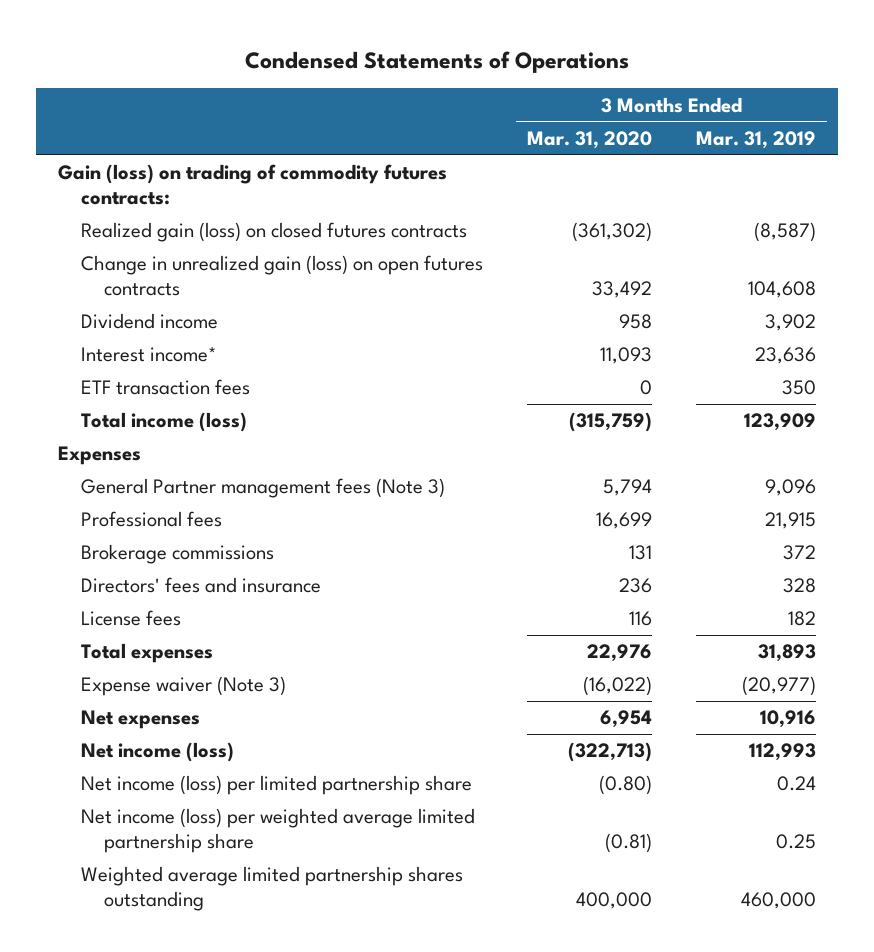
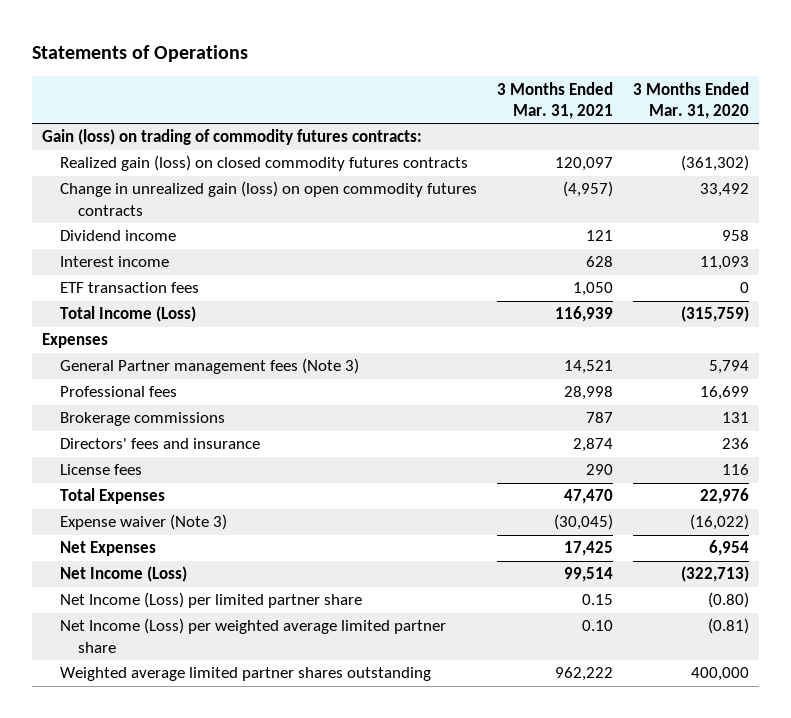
- Condensed Statements of Operations
+ Statements of Operations
- | 3 Months Ended Mar. 31, 2020 | 3 Months Ended Mar. 31, 2019
+ | 3 Months Ended Mar. 31, 2021 | 3 Months Ended Mar. 31, 2020
- Realized gain (loss) on closed futures contracts | (361,302) | (8,587)
- Change in unrealized gain (loss) on open futures contracts | 33,492 | 104,608
+ Realized gain (loss) on closed commodity futures contracts | 120,097 | (361,302)
+ Change in unrealized gain (loss) on open commodity futures contracts | (4,957) | 33,492
- Interest income* | 11,093 | 23,636
+ Interest income | 628 | 11,093
- Total income (loss) | (315,759) | 123,909
+ Total Income (Loss) | 116,939 | (315,759)
- Total expenses | 22,976 | 31,893
+ Total Expenses | 47,470 | 22,976
- Net expenses | 6,954 | 10,916
- Net income (loss) | (322,713) | 112,993
- Net income (loss) per limited partnership share | (0.80) | 0.24
- Net income (loss) per weighted average limited partnership share | (0.81) | 0.25
- Weighted average limited partnership shares outstanding | 400,000 | 460,000
+ Net Expenses | 17,425 | 6,954
+ Net Income (Loss) | 99,514 | (322,713)
+ Net Income (Loss) per limited partner share | 0.15 | (0.80)
+ Net Income (Loss) per weighted average limited partner share | 0.10 | (0.81)
+ Weighted average limited partner shares outstanding | 962,222 | 400,000

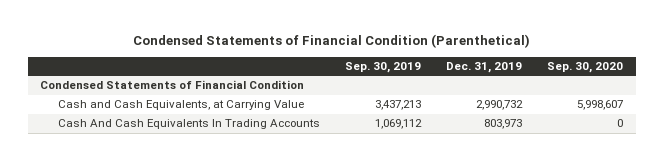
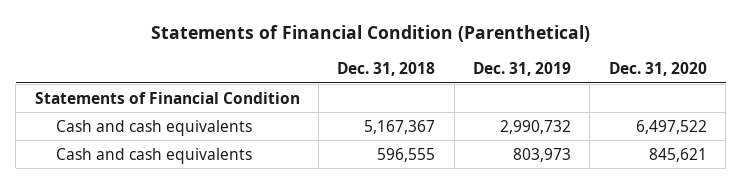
- Condensed Statements of Financial Condition (Parenthetical)
+ Statements of Financial Condition (Parenthetical)
- | Sep. 30, 2019 | Dec. 31, 2019 | Sep. 30, 2020
+ | Dec. 31, 2018 | Dec. 31, 2019 | Dec. 31, 2020
- Condensed Statements of Financial Condition
- Cash and Cash Equivalents, at Carrying Value | 3,437,213 | 2,990,732 | 5,998,607
- Cash And Cash Equivalents In Trading Accounts | 1,069,112 | 803,973 | 0
+ Statements of Financial Condition
+ Cash and cash equivalents | 5,167,367 | 2,990,732 | 6,497,522
+ Cash and cash equivalents | 596,555 | 803,973 | 845,621

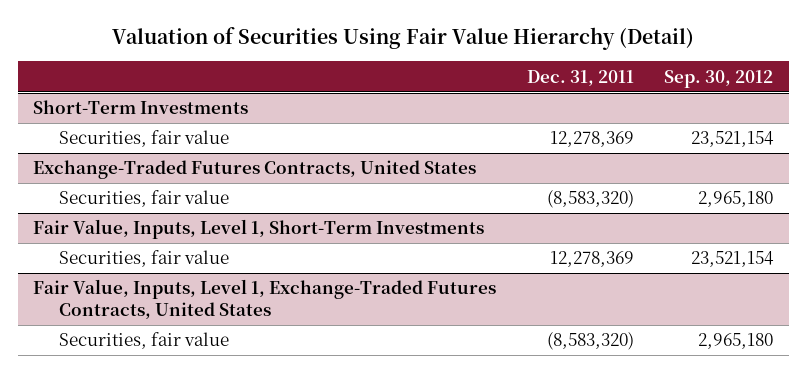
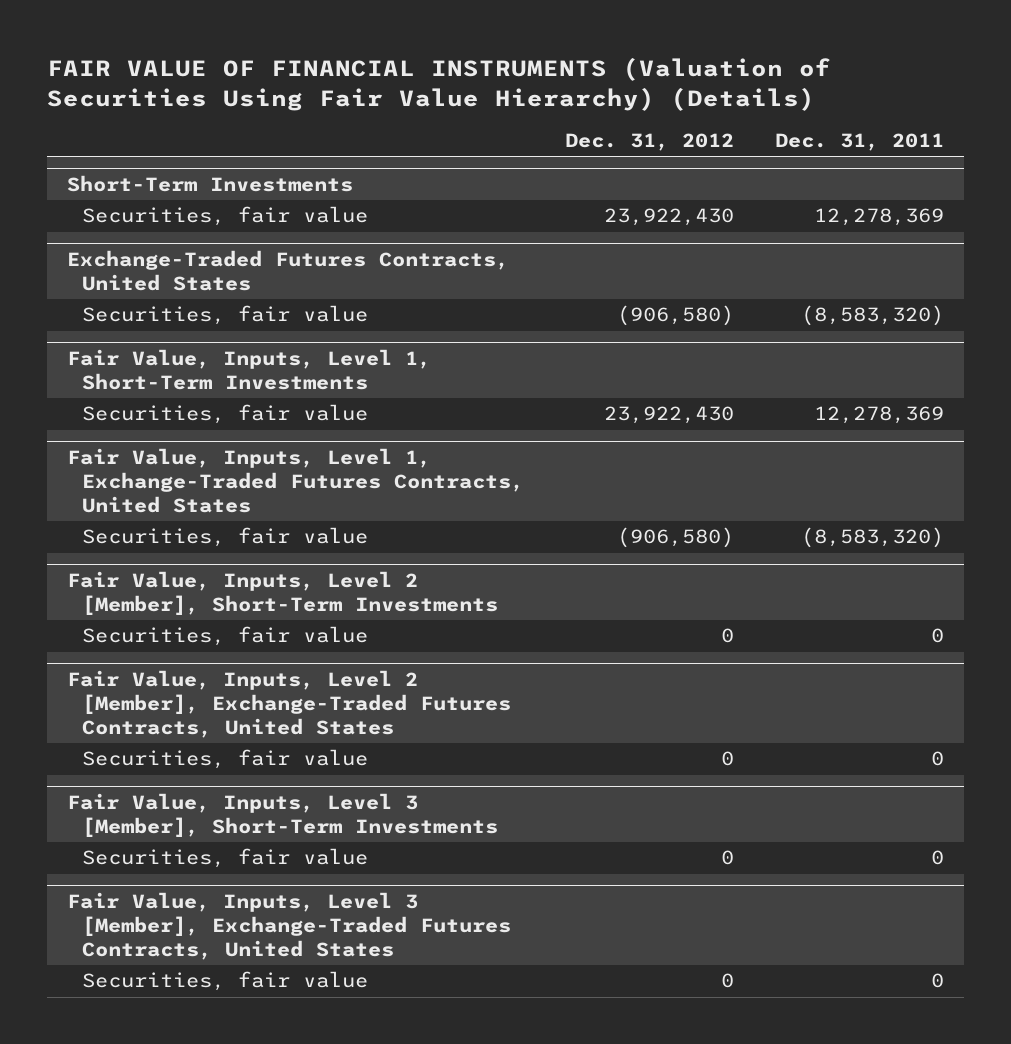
- Valuation of Securities Using Fair Value Hierarchy (Detail)
+ FAIR VALUE OF FINANCIAL INSTRUMENTS (Valuation of Securities Using Fair Value Hierarchy) (Details)
- | Dec. 31, 2011 | Sep. 30, 2012
+ | Dec. 31, 2012 | Dec. 31, 2011
+ Fair Value, Inputs, Level 2 [Member], Short-Term Investments
+ Securities, fair value | 0 | 0
+ Fair Value, Inputs, Level 2 [Member], Exchange-Traded Futures Contracts, United States
+ Securities, fair value | 0 | 0
+ Fair Value, Inputs, Level 3 [Member], Short-Term Investments
+ Securities, fair value | 0 | 0
+ Fair Value, Inputs, Level 3 [Member], Exchange-Traded Futures Contracts, United States
+ Securities, fair value | 0 | 0

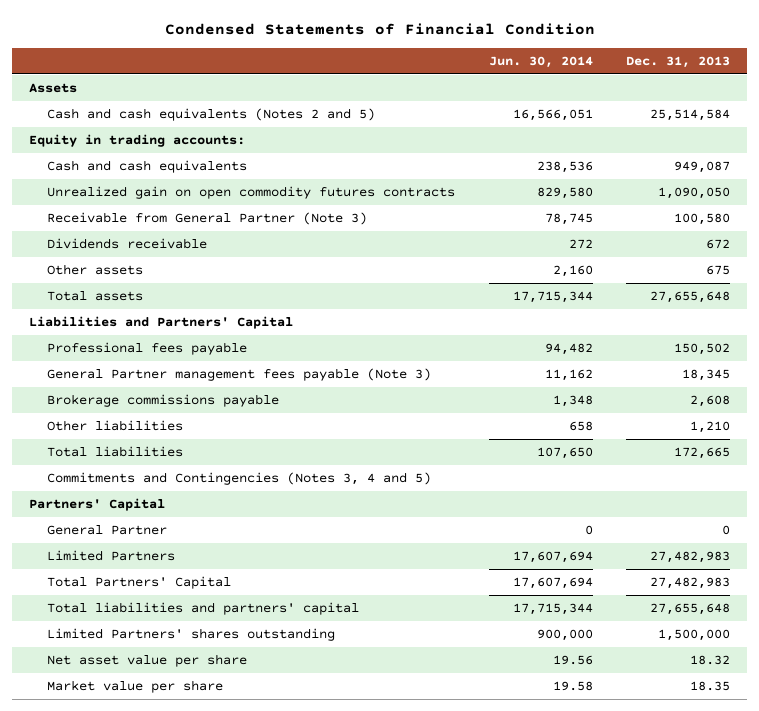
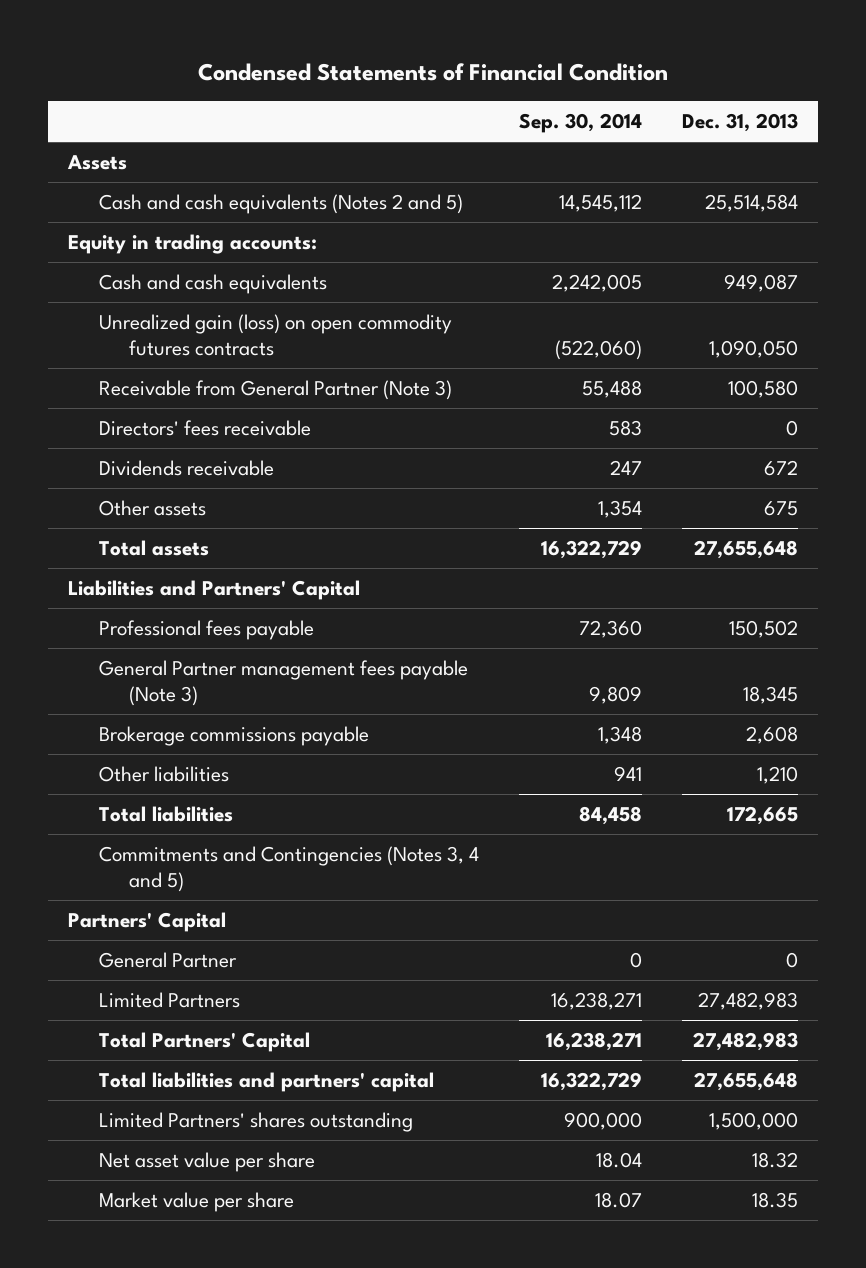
- | Jun. 30, 2014 | Dec. 31, 2013
+ | Sep. 30, 2014 | Dec. 31, 2013
- Unrealized gain on open commodity futures contracts | 829,580 | 1,090,050
+ Unrealized gain (loss) on open commodity futures contracts | (522,060) | 1,090,050
+ Directors' fees receivable | 583 | 0

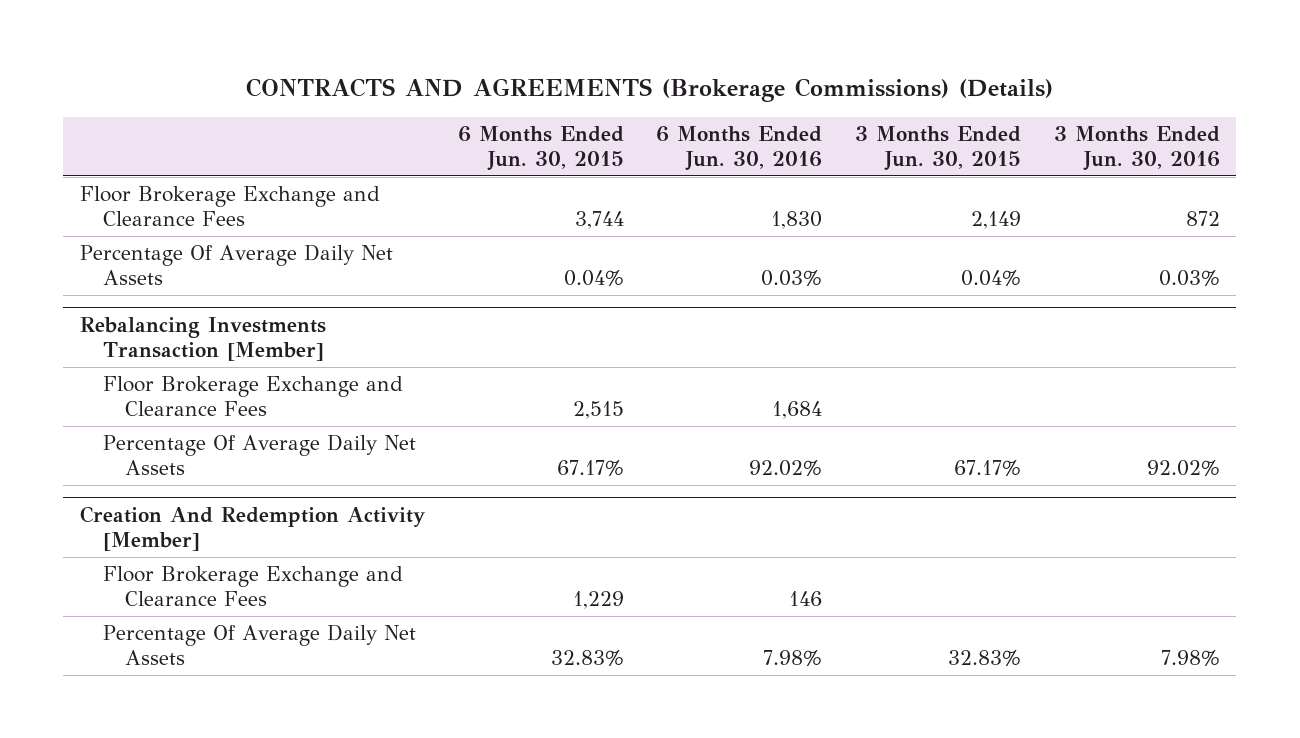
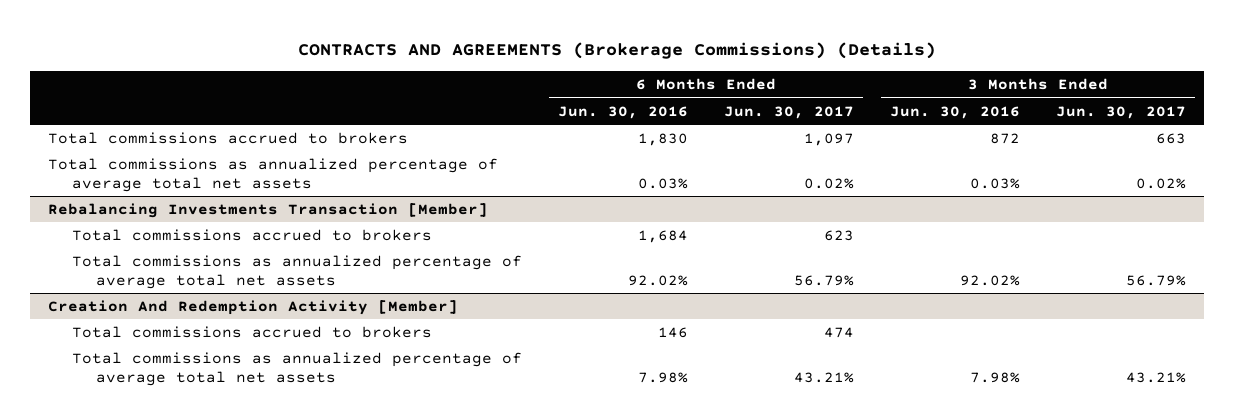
- | 6 Months Ended Jun. 30, 2015 | 6 Months Ended Jun. 30, 2016 | 3 Months Ended Jun. 30, 2015 | 3 Months Ended Jun. 30, 2016
+ | 6 Months Ended Jun. 30, 2016 | 6 Months Ended Jun. 30, 2017 | 3 Months Ended Jun. 30, 2016 | 3 Months Ended Jun. 30, 2017
- Floor Brokerage Exchange and Clearance Fees | 3,744 | 1,830 | 2,149 | 872
- Percentage Of Average Daily Net Assets | 0.04% | 0.03% | 0.04% | 0.03%
+ Total commissions accrued to brokers | 1,830 | 1,097 | 872 | 663
+ Total commissions as annualized percentage of average total net assets | 0.03% | 0.02% | 0.03% | 0.02%
@ Rebalancing Investments Transaction [Member]
- Floor Brokerage Exchange and Clearance Fees | 2,515 | 1,684 | |
- Percentage Of Average Daily Net Assets | 67.17% | 92.02% | 67.17% | 92.02%
+ Total commissions accrued to brokers | 1,684 | 623 | |
+ Total commissions as annualized percentage of average total net assets | 92.02% | 56.79% | 92.02% | 56.79%
@ Creation And Redemption Activity [Member]
- Floor Brokerage Exchange and Clearance Fees | 1,229 | 146 | |
- Percentage Of Average Daily Net Assets | 32.83% | 7.98% | 32.83% | 7.98%
+ Total commissions accrued to brokers | 146 | 474 | |
+ Total commissions as annualized percentage of average total net assets | 7.98% | 43.21% | 7.98% | 43.21%

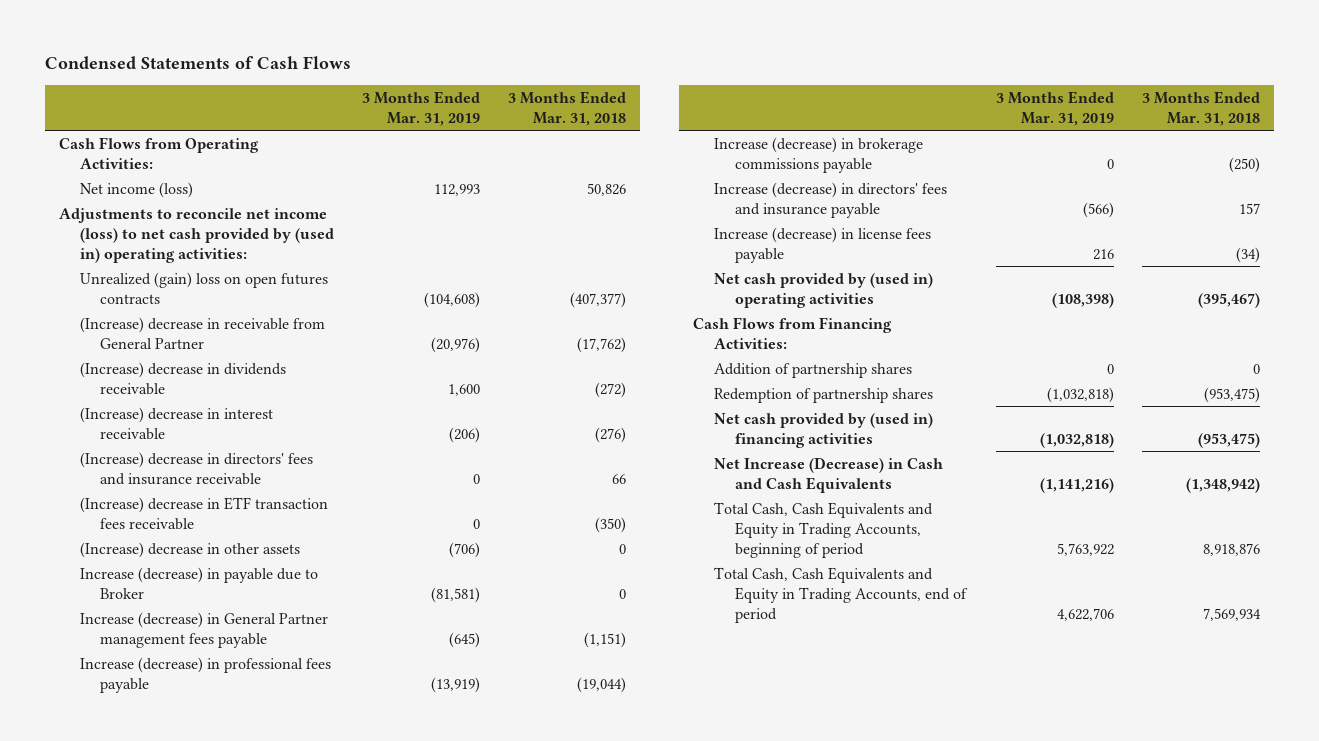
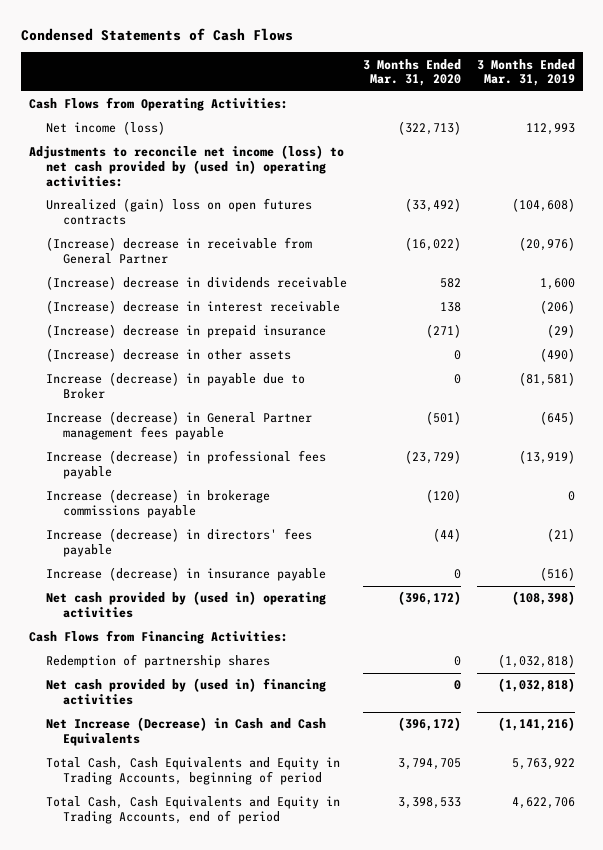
- | 3 Months Ended Mar. 31, 2019 | 3 Months Ended Mar. 31, 2018
+ | 3 Months Ended Mar. 31, 2020 | 3 Months Ended Mar. 31, 2019
- (Increase) decrease in directors' fees and insurance receivable | 0 | 66
- (Increase) decrease in ETF transaction fees receivable | 0 | (350)
- (Increase) decrease in other assets | (706) | 0
+ (Increase) decrease in prepaid insurance | (271) | (29)
+ (Increase) decrease in other assets | 0 | (490)
- Increase (decrease) in directors' fees and insurance payable | (566) | 157
- Increase (decrease) in license fees payable | 216 | (34)
+ Increase (decrease) in directors' fees payable | (44) | (21)
+ Increase (decrease) in insurance payable | 0 | (516)
- Addition of partnership shares | 0 | 0

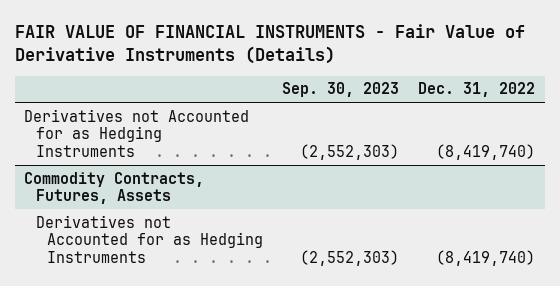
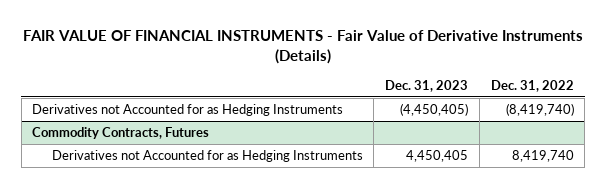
- | Sep. 30, 2023 | Dec. 31, 2022
+ | Dec. 31, 2023 | Dec. 31, 2022
- Commodity Contracts, Futures, Assets
- Derivatives not Accounted for as Hedging Instruments | (2,552,303) | (8,419,740)
+ Commodity Contracts, Futures
+ Derivatives not Accounted for as Hedging Instruments | 4,450,405 | 8,419,740

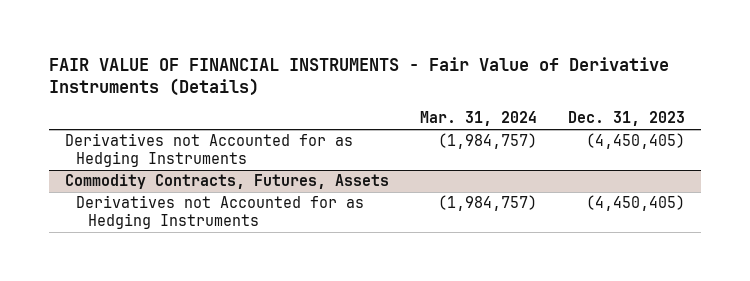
- | Dec. 31, 2023 | Dec. 31, 2022
+ | Mar. 31, 2024 | Dec. 31, 2023
- Commodity Contracts, Futures
- Derivatives not Accounted for as Hedging Instruments | 4,450,405 | 8,419,740
+ Commodity Contracts, Futures, Assets
+ Derivatives not Accounted for as Hedging Instruments | (1,984,757) | (4,450,405)

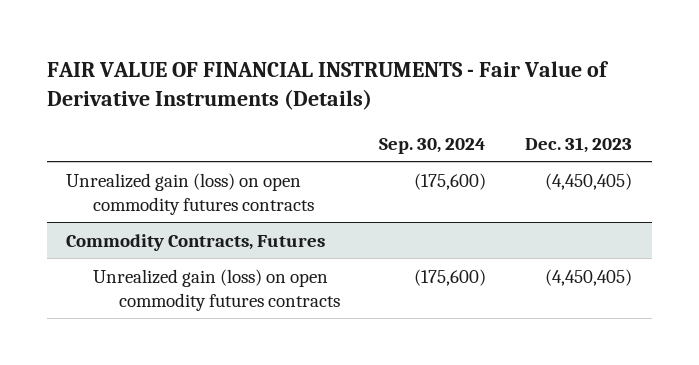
- | Mar. 31, 2024 | Dec. 31, 2023
+ | Sep. 30, 2024 | Dec. 31, 2023
- Derivatives not Accounted for as Hedging Instruments | (1,984,757) | (4,450,405)
- Commodity Contracts, Futures, Assets
- Derivatives not Accounted for as Hedging Instruments | (1,984,757) | (4,450,405)
+ Unrealized gain (loss) on open commodity futures contracts | (175,600) | (4,450,405)
+ Commodity Contracts, Futures
+ Unrealized gain (loss) on open commodity futures contracts | (175,600) | (4,450,405)

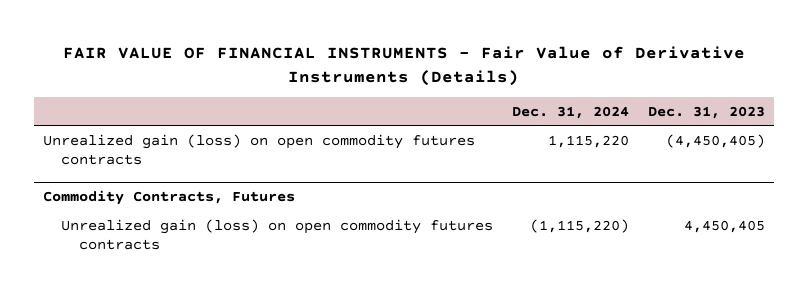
- | Sep. 30, 2024 | Dec. 31, 2023
+ | Dec. 31, 2024 | Dec. 31, 2023
@ Commodity Contracts, Futures
- Unrealized gain (loss) on open commodity futures contracts | (175,600) | (4,450,405)
+ Unrealized gain (loss) on open commodity futures contracts | (1,115,220) | 4,450,405

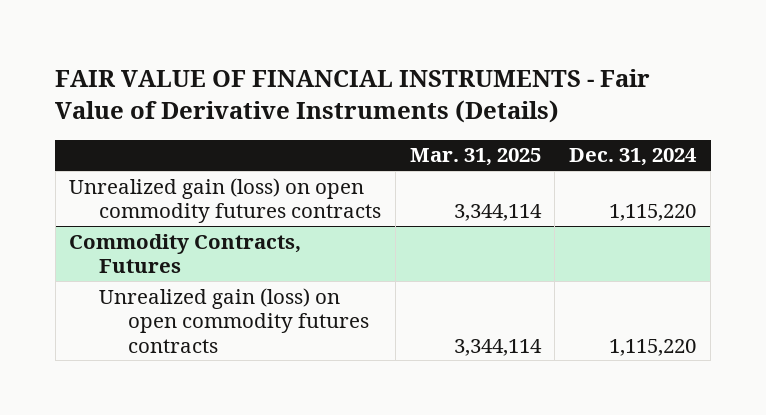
- | Dec. 31, 2024 | Dec. 31, 2023
+ | Mar. 31, 2025 | Dec. 31, 2024
@ Commodity Contracts, Futures
- Unrealized gain (loss) on open commodity futures contracts | (1,115,220) | 4,450,405
+ Unrealized gain (loss) on open commodity futures contracts | 3,344,114 | 1,115,220

